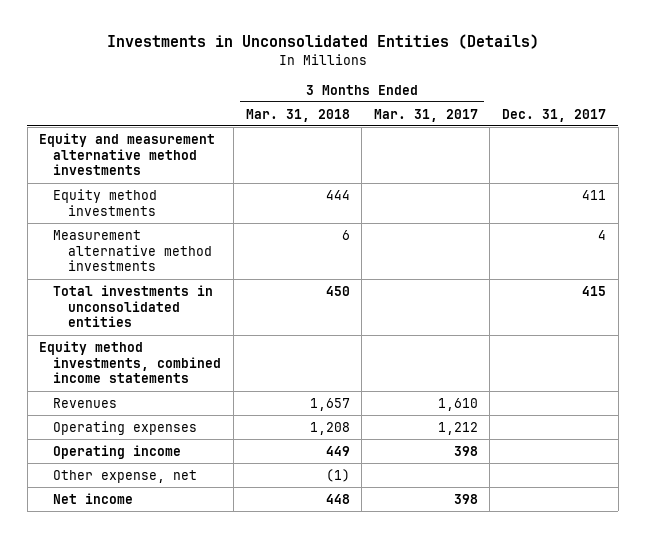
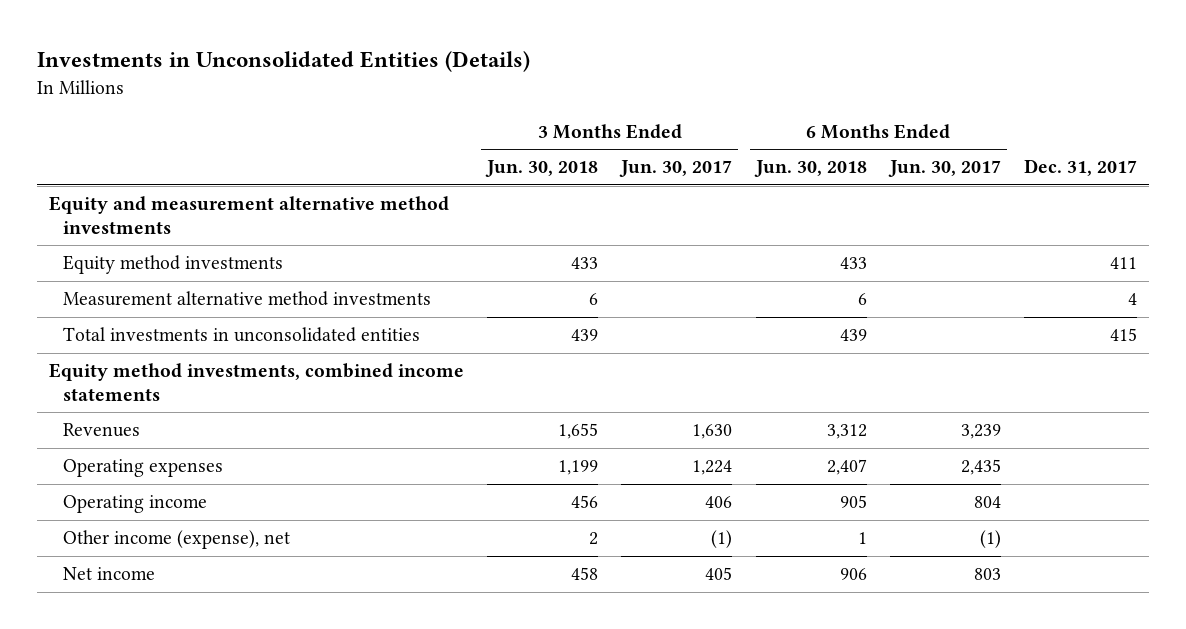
- | 3 Months Ended Mar. 31, 2018 | 3 Months Ended Mar. 31, 2017 | Dec. 31, 2017
+ | 3 Months Ended Jun. 30, 2018 | 3 Months Ended Jun. 30, 2017 | 6 Months Ended Jun. 30, 2018 | 6 Months Ended Jun. 30, 2017 | Dec. 31, 2017
- Other expense, net | (1) | |
+ Other income (expense), net | 2 | (1) | 1 | (1) |

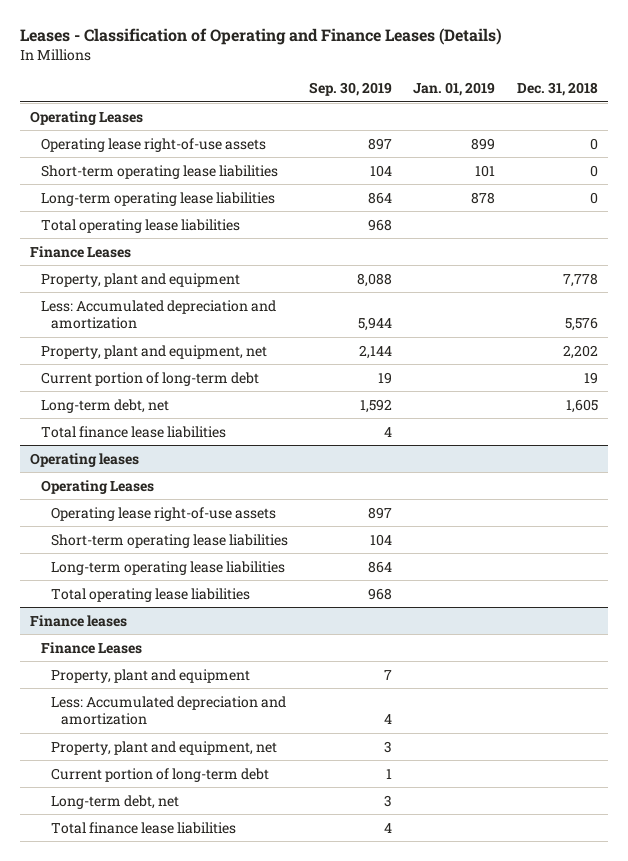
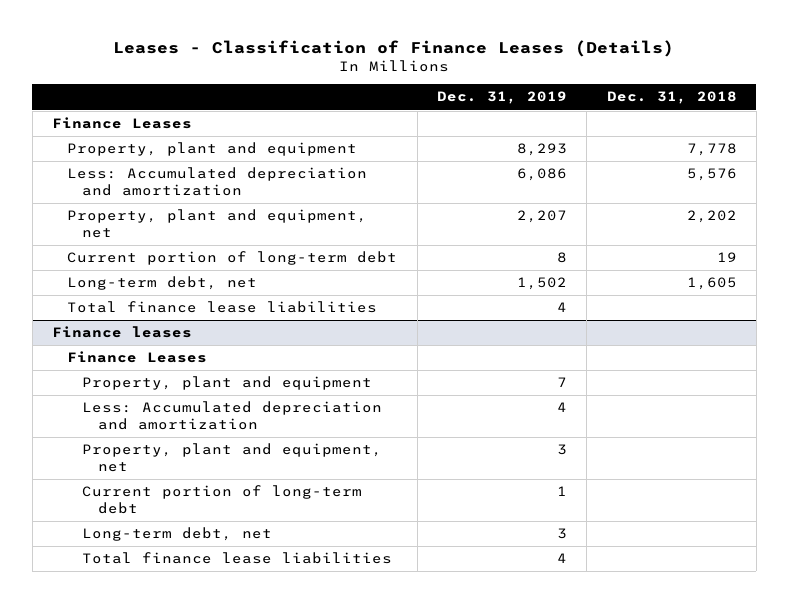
- Leases - Classification of Operating and Finance Leases (Details)
+ Leases - Classification of Finance Leases (Details)
- | Sep. 30, 2019 | Jan. 01, 2019 | Dec. 31, 2018
+ | Dec. 31, 2019 | Dec. 31, 2018
- Operating Leases
- Operating lease right-of-use assets | 897 | 899 | 0
- Short-term operating lease liabilities | 104 | 101 | 0
- Long-term operating lease liabilities | 864 | 878 | 0
- Total operating lease liabilities | 968 | |
- Operating leases
- Operating Leases
- Operating lease right-of-use assets | 897 | |
- Short-term operating lease liabilities | 104 | |
- Long-term operating lease liabilities | 864 | |
- Total operating lease liabilities | 968 | |

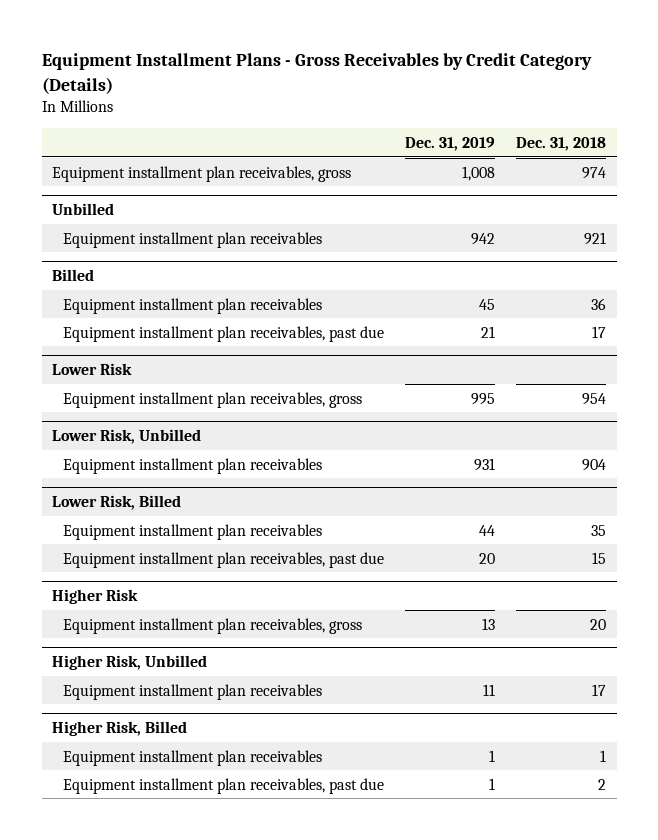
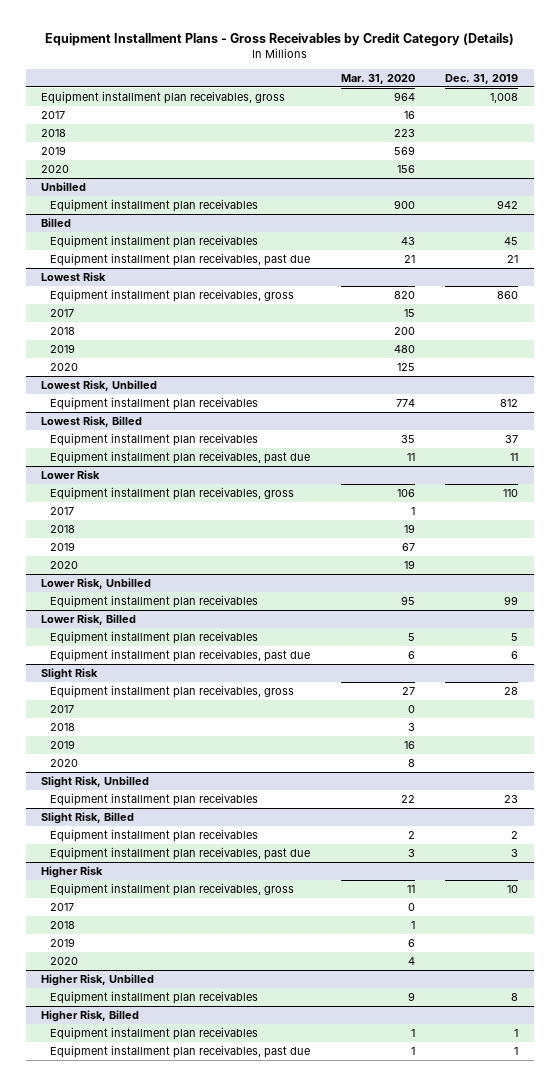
- | Dec. 31, 2019 | Dec. 31, 2018
+ | Mar. 31, 2020 | Dec. 31, 2019
+ 2017 | 16 |
+ 2018 | 223 |
+ 2019 | 569 |
+ 2020 | 156 |
+ Lowest Risk
+ Equipment installment plan receivables, gross | 820 | 860
+ 2017 | 15 |
+ 2018 | 200 |
+ 2019 | 480 |
+ 2020 | 125 |
+ Lowest Risk, Unbilled
+ Equipment installment plan receivables | 774 | 812
+ Lowest Risk, Billed
+ Equipment installment plan receivables | 35 | 37
+ Equipment installment plan receivables, past due | 11 | 11
@ Lower Risk
- Equipment installment plan receivables, gross | 995 | 954
+ Equipment installment plan receivables, gross | 106 | 110
+ 2017 | 1 |
+ 2018 | 19 |
+ 2019 | 67 |
+ 2020 | 19 |
@ Lower Risk, Unbilled
- Equipment installment plan receivables | 931 | 904
+ Equipment installment plan receivables | 95 | 99
@ Lower Risk, Billed
- Equipment installment plan receivables | 44 | 35
- Equipment installment plan receivables, past due | 20 | 15
+ Equipment installment plan receivables | 5 | 5
+ Equipment installment plan receivables, past due | 6 | 6
+ Slight Risk
+ Equipment installment plan receivables, gross | 27 | 28
+ 2017 | 0 |
+ 2018 | 3 |
+ 2019 | 16 |
+ 2020 | 8 |
+ Slight Risk, Unbilled
+ Equipment installment plan receivables | 22 | 23
+ Slight Risk, Billed
+ Equipment installment plan receivables | 2 | 2
+ Equipment installment plan receivables, past due | 3 | 3
@ Higher Risk
- Equipment installment plan receivables, gross | 13 | 20
+ Equipment installment plan receivables, gross | 11 | 10
+ 2017 | 0 |
+ 2018 | 1 |
+ 2019 | 6 |
+ 2020 | 4 |
@ Higher Risk, Unbilled
- Equipment installment plan receivables | 11 | 17
+ Equipment installment plan receivables | 9 | 8

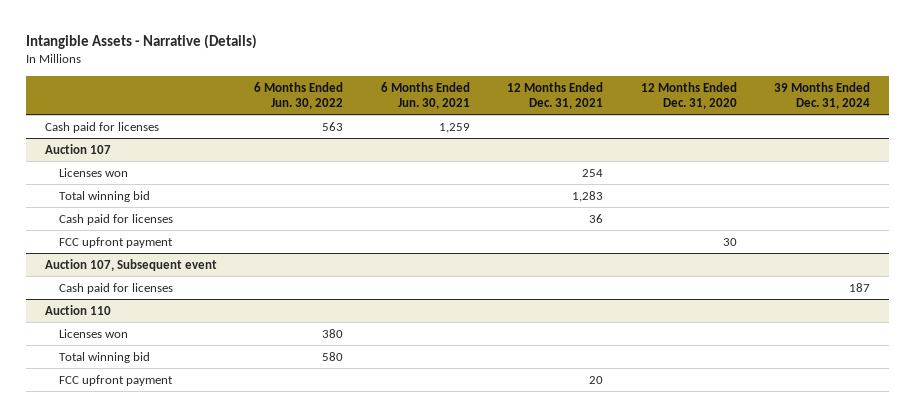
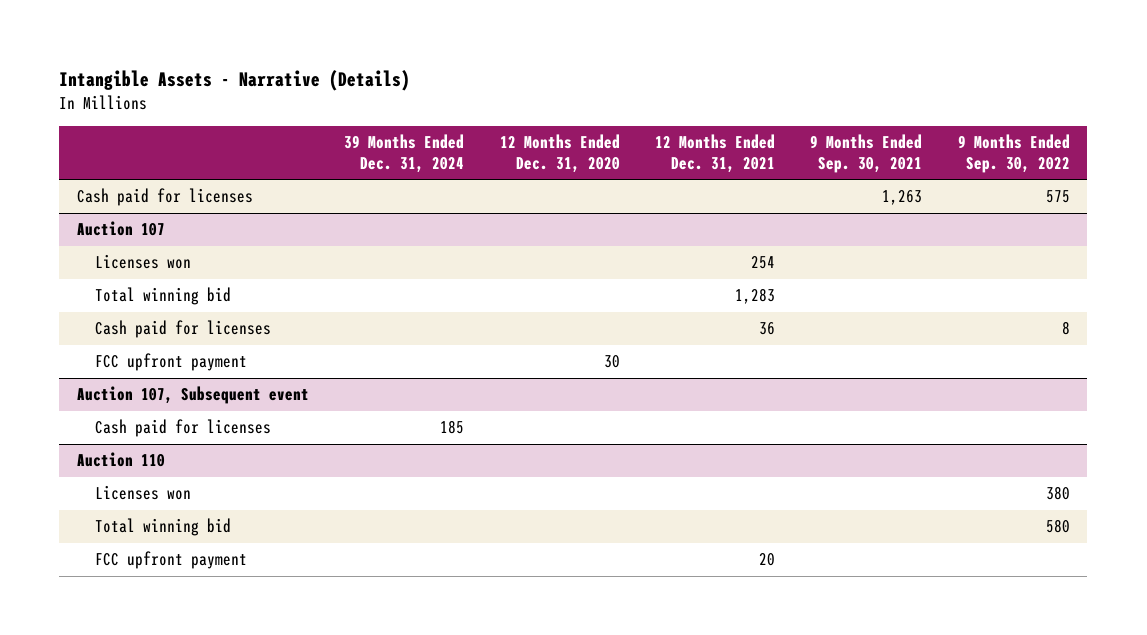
- | 6 Months Ended Jun. 30, 2022 | 6 Months Ended Jun. 30, 2021 | 12 Months Ended Dec. 31, 2021 | 12 Months Ended Dec. 31, 2020 | 39 Months Ended Dec. 31, 2024
+ | 39 Months Ended Dec. 31, 2024 | 12 Months Ended Dec. 31, 2020 | 12 Months Ended Dec. 31, 2021 | 9 Months Ended Sep. 30, 2021 | 9 Months Ended Sep. 30, 2022
@ Auction 107, Subsequent event
- Cash paid for licenses | | | | | 187
+ Cash paid for licenses | 185 | | | |

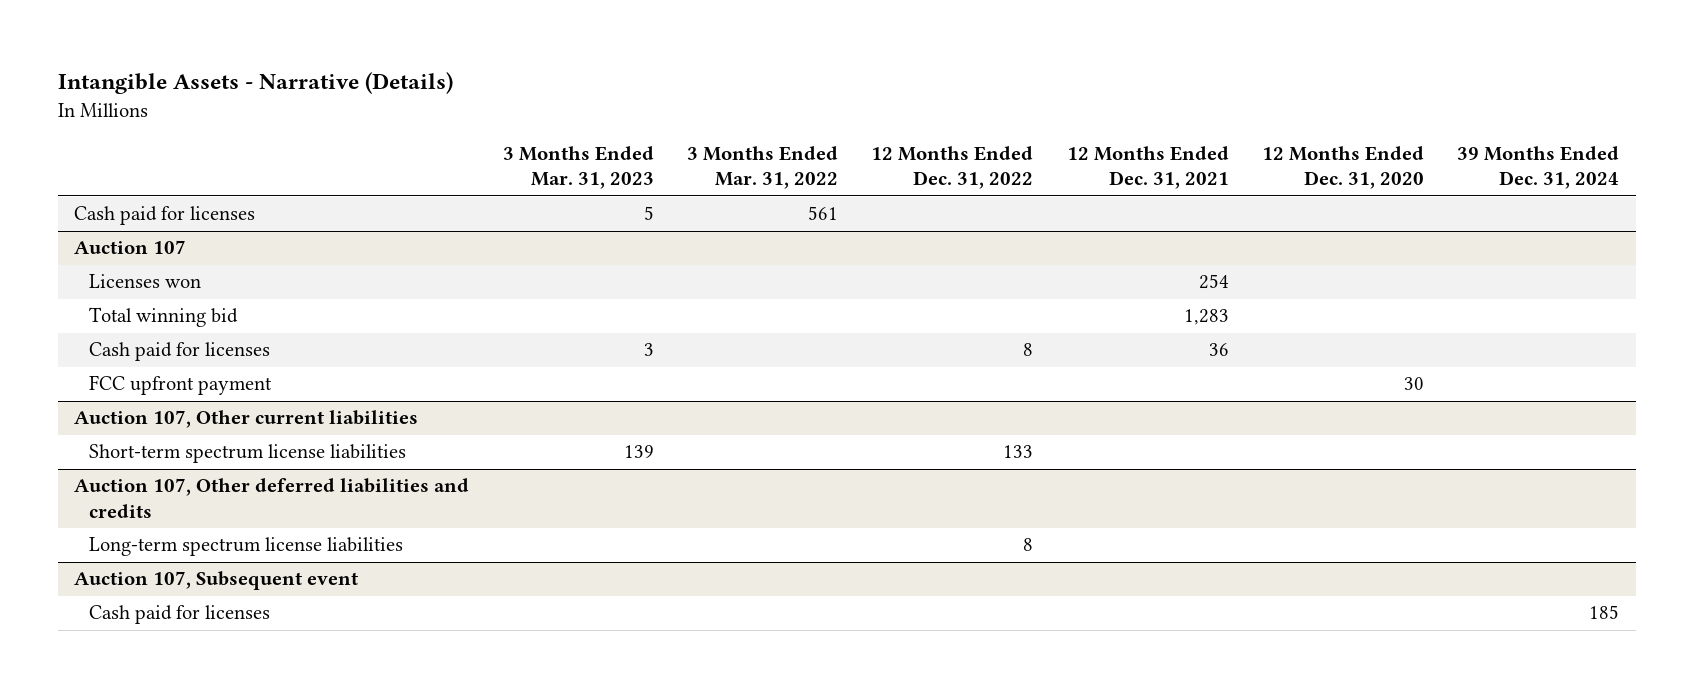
- | 39 Months Ended Dec. 31, 2024 | 12 Months Ended Dec. 31, 2020 | 12 Months Ended Dec. 31, 2021 | 9 Months Ended Sep. 30, 2021 | 9 Months Ended Sep. 30, 2022
+ | 3 Months Ended Mar. 31, 2023 | 3 Months Ended Mar. 31, 2022 | 12 Months Ended Dec. 31, 2022 | 12 Months Ended Dec. 31, 2021 | 12 Months Ended Dec. 31, 2020 | 39 Months Ended Dec. 31, 2024
+ Auction 107, Other current liabilities
+ Short-term spectrum license liabilities | 139 | | 133 | | |
+ Auction 107, Other deferred liabilities and credits
+ Long-term spectrum license liabilities | | | 8 | | |
- Auction 110
- Licenses won | | | | | 380
- Total winning bid | | | | | 580
- FCC upfront payment | | | 20 | |

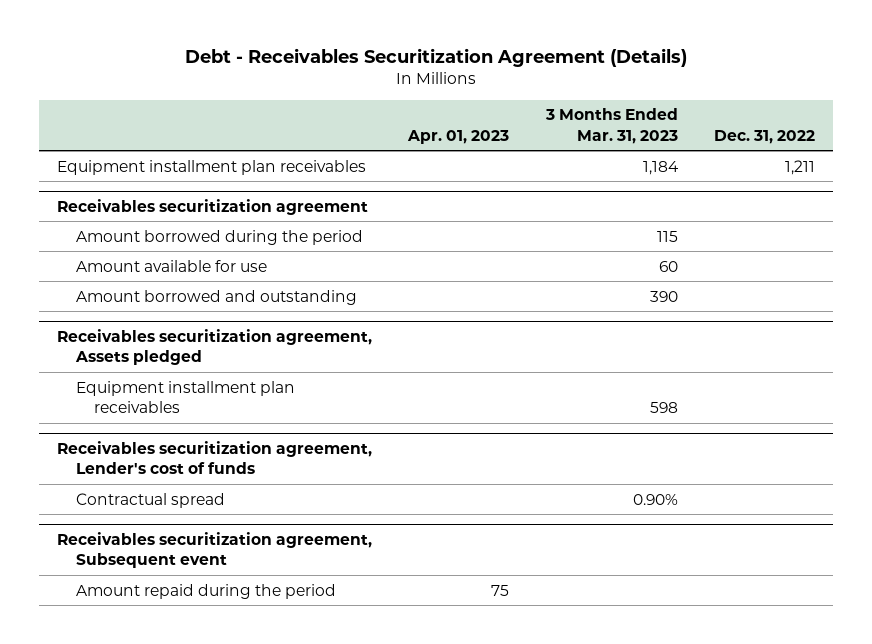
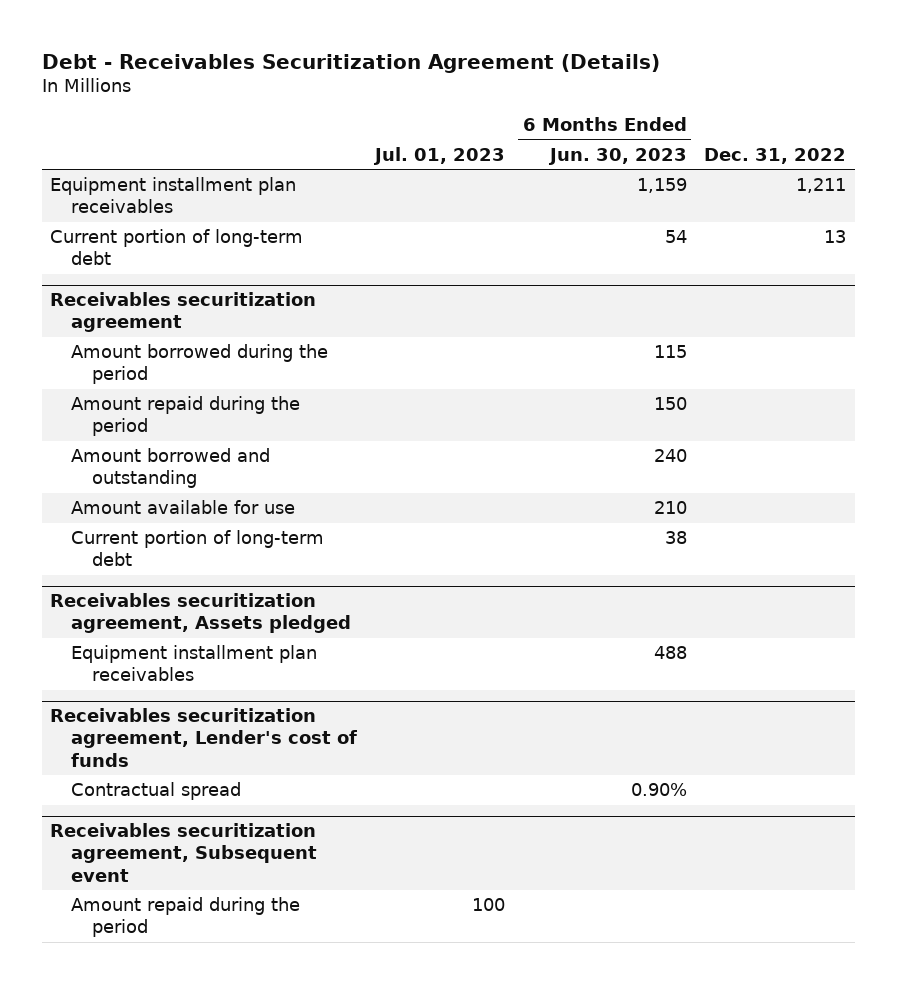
- | Apr. 01, 2023 | 3 Months Ended Mar. 31, 2023 | Dec. 31, 2022
+ | Jul. 01, 2023 | 6 Months Ended Jun. 30, 2023 | Dec. 31, 2022
+ Current portion of long-term debt | | 54 | 13
@ Receivables securitization agreement
+ Amount repaid during the period | | 150 |
moved down: Amount available for use | | 210 |
+ Current portion of long-term debt | | 38 |

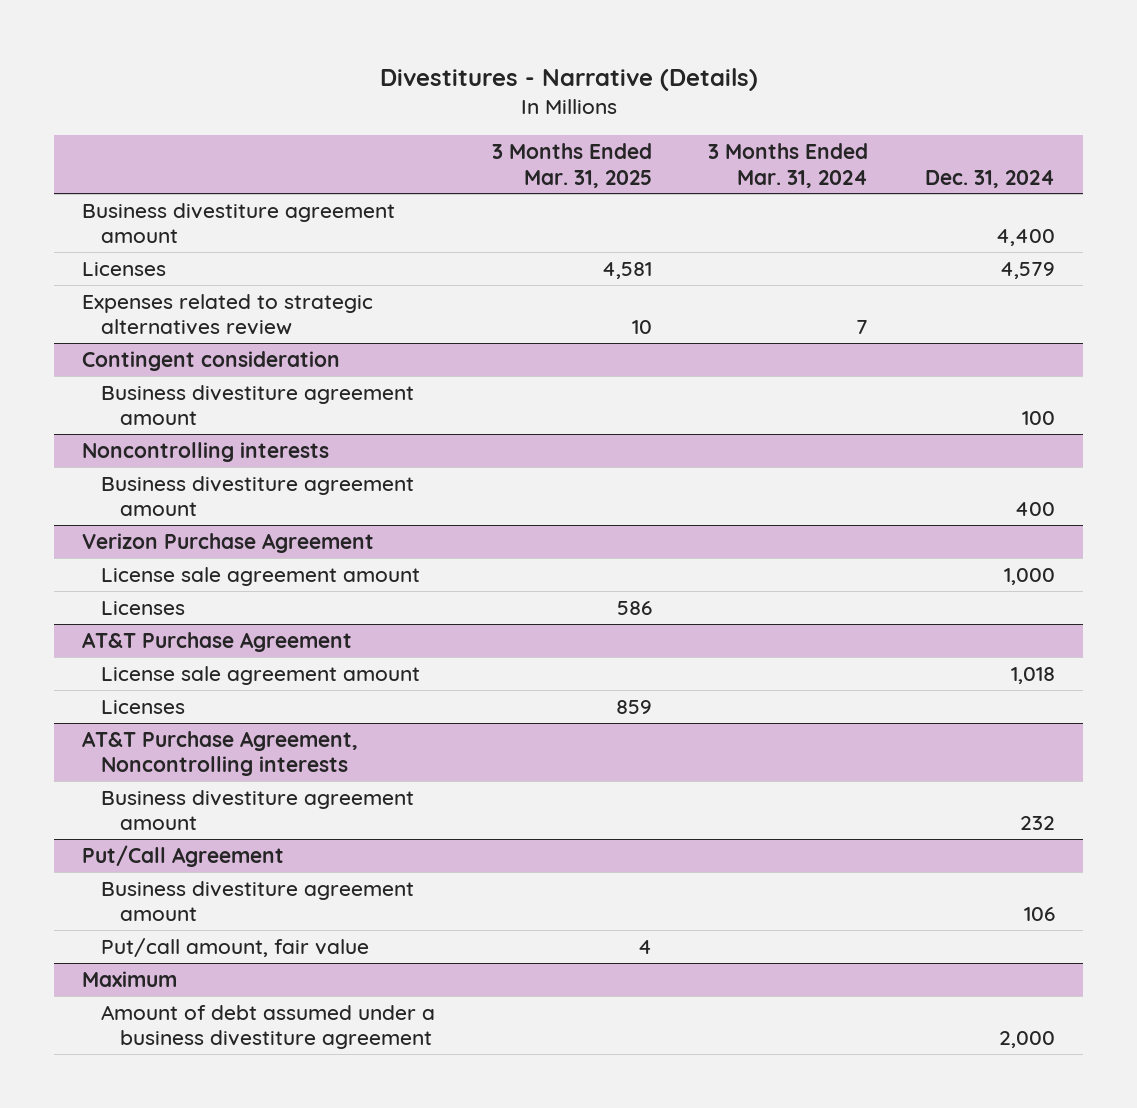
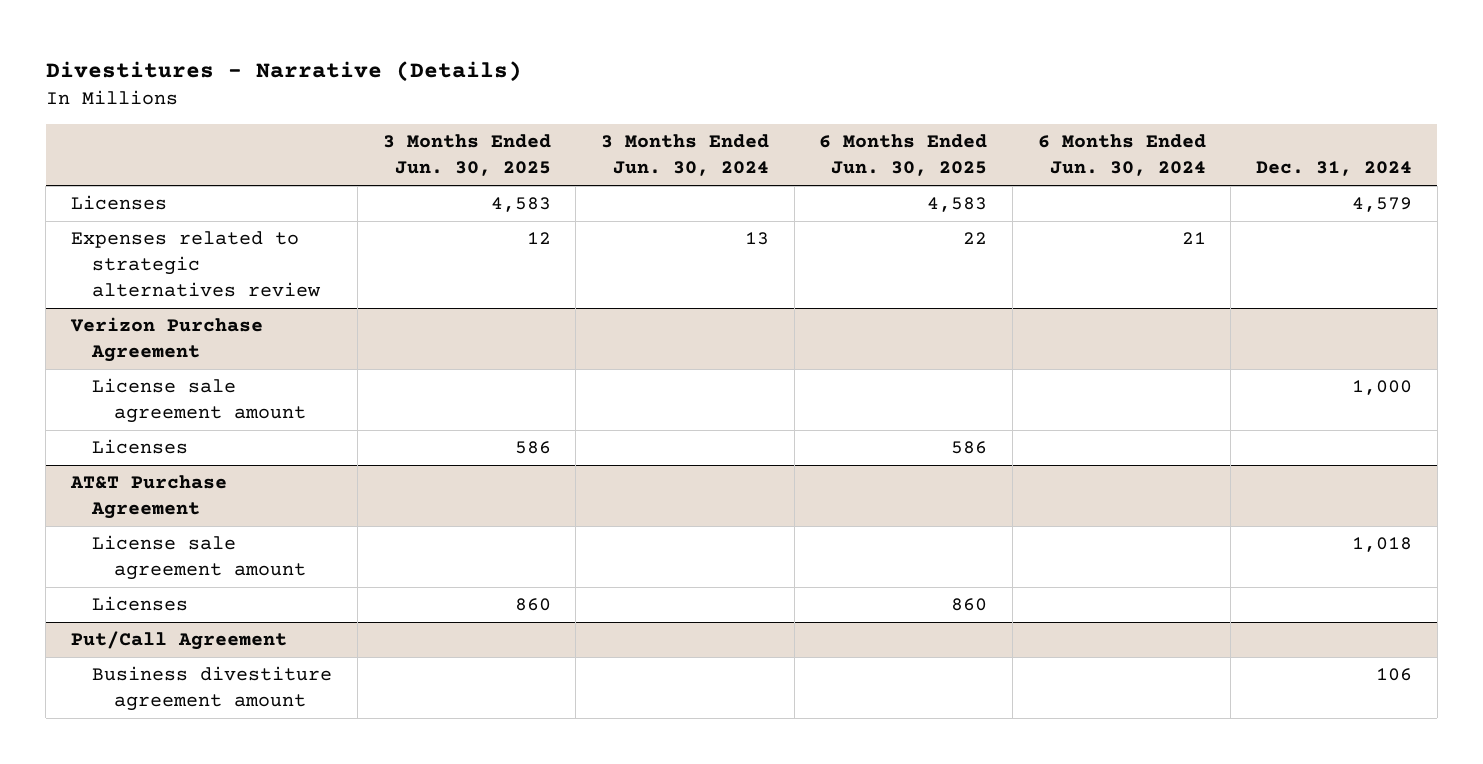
- | 3 Months Ended Mar. 31, 2025 | 3 Months Ended Mar. 31, 2024 | Dec. 31, 2024
+ | 3 Months Ended Jun. 30, 2025 | 3 Months Ended Jun. 30, 2024 | 6 Months Ended Jun. 30, 2025 | 6 Months Ended Jun. 30, 2024 | Dec. 31, 2024
- Business divestiture agreement amount | | | 4,400
- Contingent consideration
- Business divestiture agreement amount | | | 100
- Noncontrolling interests
- Business divestiture agreement amount | | | 400
- AT&T Purchase Agreement, Noncontrolling interests
- Business divestiture agreement amount | | | 232
@ Put/Call Agreement
- Put/call amount, fair value | 4 | |
- Maximum
- Amount of debt assumed under a business divestiture agreement | | | 2,000

